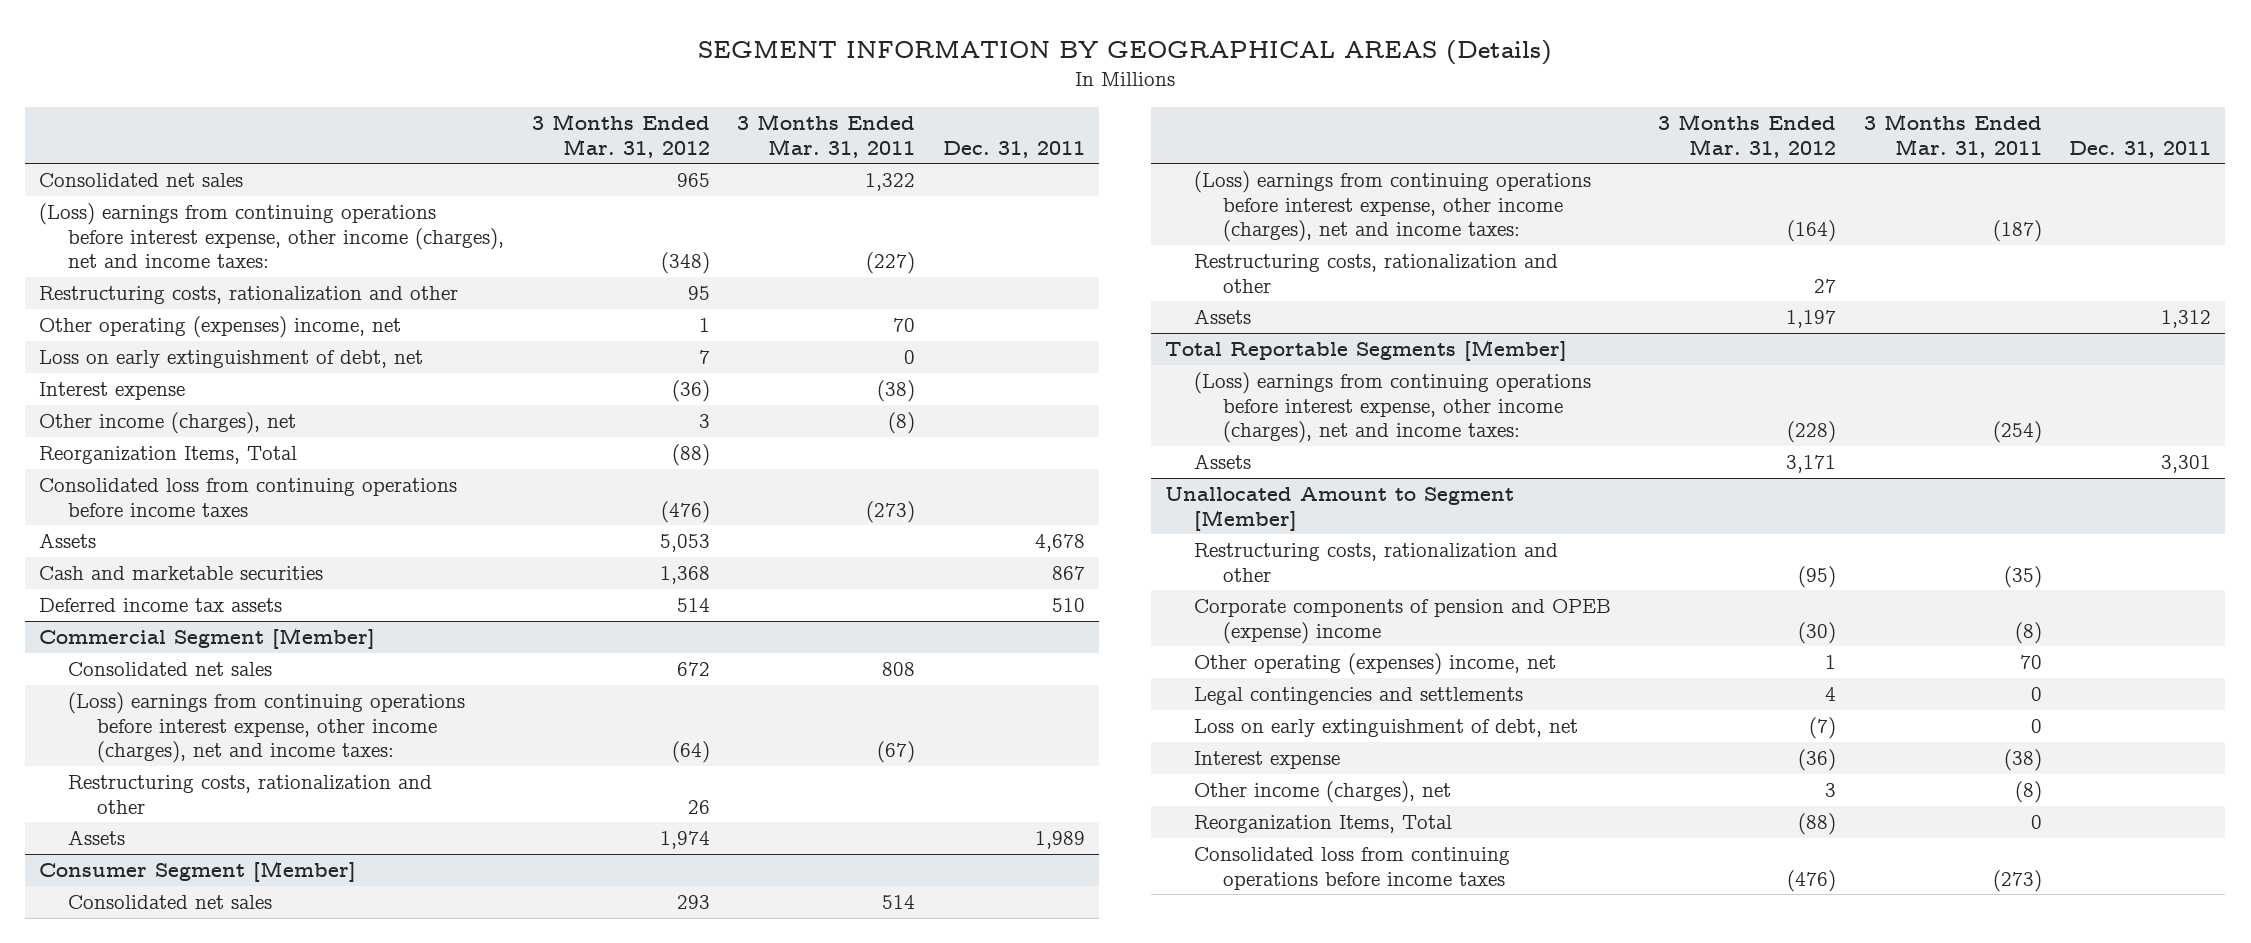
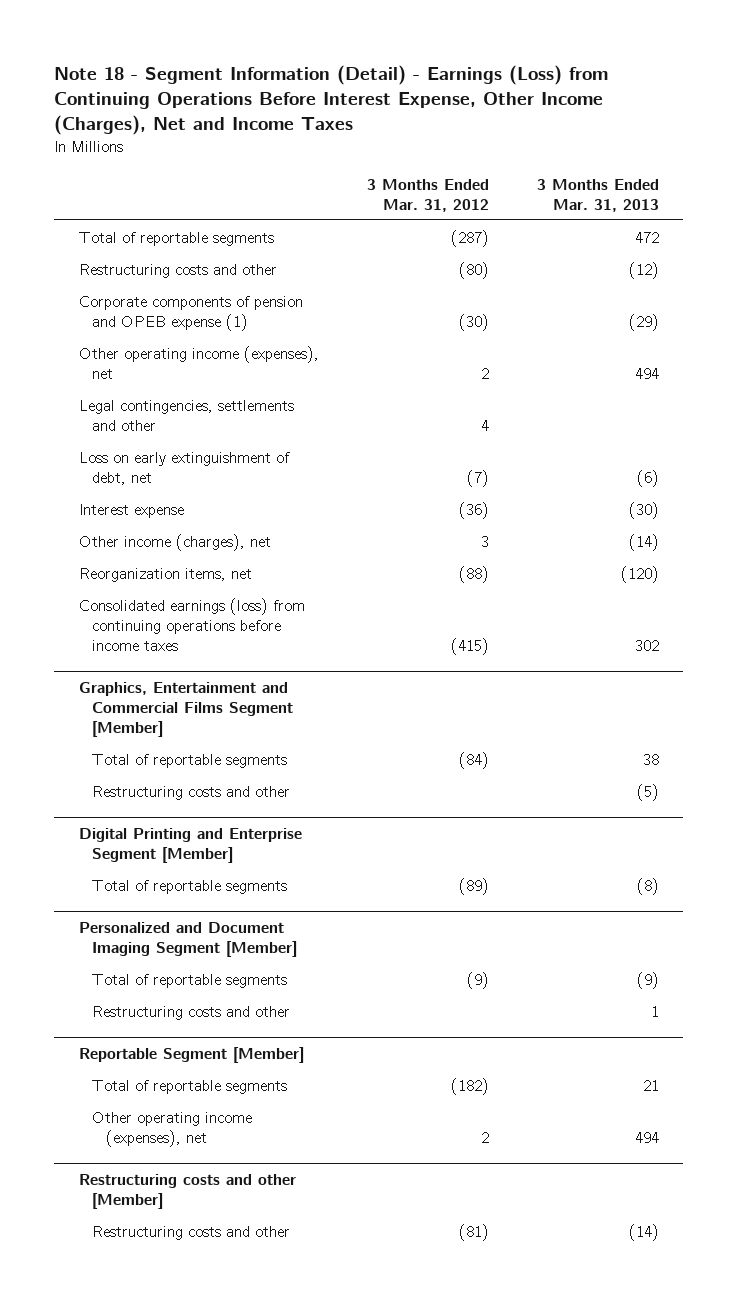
- SEGMENT INFORMATION BY GEOGRAPHICAL AREAS (Details)
+ Note 18 - Segment Information (Detail) - Earnings (Loss) from Continuing Operations Before Interest Expense, Other Income (Charges), Net and Income Taxes
- | 3 Months Ended Mar. 31, 2012 | 3 Months Ended Mar. 31, 2011 | Dec. 31, 2011
+ | 3 Months Ended Mar. 31, 2012 | 3 Months Ended Mar. 31, 2013
- Consolidated net sales | 965 | 1,322 |
- (Loss) earnings from continuing operations before interest expense, other income (charges), net and income taxes: | (348) | (227) |
- Restructuring costs, rationalization and other | 95 | |
- Other operating (expenses) income, net | 1 | 70 |
- Loss on early extinguishment of debt, net | 7 | 0 |
- Interest expense | (36) | (38) |
- Other income (charges), net | 3 | (8) |
- Reorganization Items, Total | (88) | |
- Consolidated loss from continuing operations before income taxes | (476) | (273) |
- Assets | 5,053 | | 4,678
- Cash and marketable securities | 1,368 | | 867
- Deferred income tax assets | 514 | | 510
- Commercial Segment [Member]
- Consolidated net sales | 672 | 808 |
- (Loss) earnings from continuing operations before interest expense, other income (charges), net and income taxes: | (64) | (67) |
- Restructuring costs, rationalization and other | 26 | |
- Assets | 1,974 | | 1,989
- Consumer Segment [Member]
- Consolidated net sales | 293 | 514 |
- (Loss) earnings from continuing operations before interest expense, other income (charges), net and income taxes: | (164) | (187) |
- Restructuring costs, rationalization and other | 27 | |
- Assets | 1,197 | | 1,312
- Total Reportable Segments [Member]
- (Loss) earnings from continuing operations before interest expense, other income (charges), net and income taxes: | (228) | (254) |
- Assets | 3,171 | | 3,301
- Unallocated Amount to Segment [Member]
- Restructuring costs, rationalization and other | (95) | (35) |
- Corporate components of pension and OPEB (expense) income | (30) | (8) |
- Other operating (expenses) income, net | 1 | 70 |
- Legal contingencies and settlements | 4 | 0 |
+ Total of reportable segments | (287) | 472
+ Restructuring costs and other | (80) | (12)
+ Corporate components of pension and OPEB expense (1) | (30) | (29)
+ Other operating income (expenses), net | 2 | 494
+ Legal contingencies, settlements and other | 4 |
- Reorganization Items, Total | (88) | 0 |
- Consolidated loss from continuing operations before income taxes | (476) | (273) |
+ Reorganization items, net | (88) | (120)
+ Consolidated earnings (loss) from continuing operations before income taxes | (415) | 302
+ Graphics, Entertainment and Commercial Films Segment [Member]
+ Total of reportable segments | (84) | 38
+ Restructuring costs and other | | (5)
+ Digital Printing and Enterprise Segment [Member]
+ Total of reportable segments | (89) | (8)
+ Personalized and Document Imaging Segment [Member]
+ Total of reportable segments | (9) | (9)
+ Restructuring costs and other | | 1
+ Reportable Segment [Member]
+ Total of reportable segments | (182) | 21
+ Other operating income (expenses), net | 2 | 494
+ Restructuring costs and other [Member]
+ Restructuring costs and other | (81) | (14)

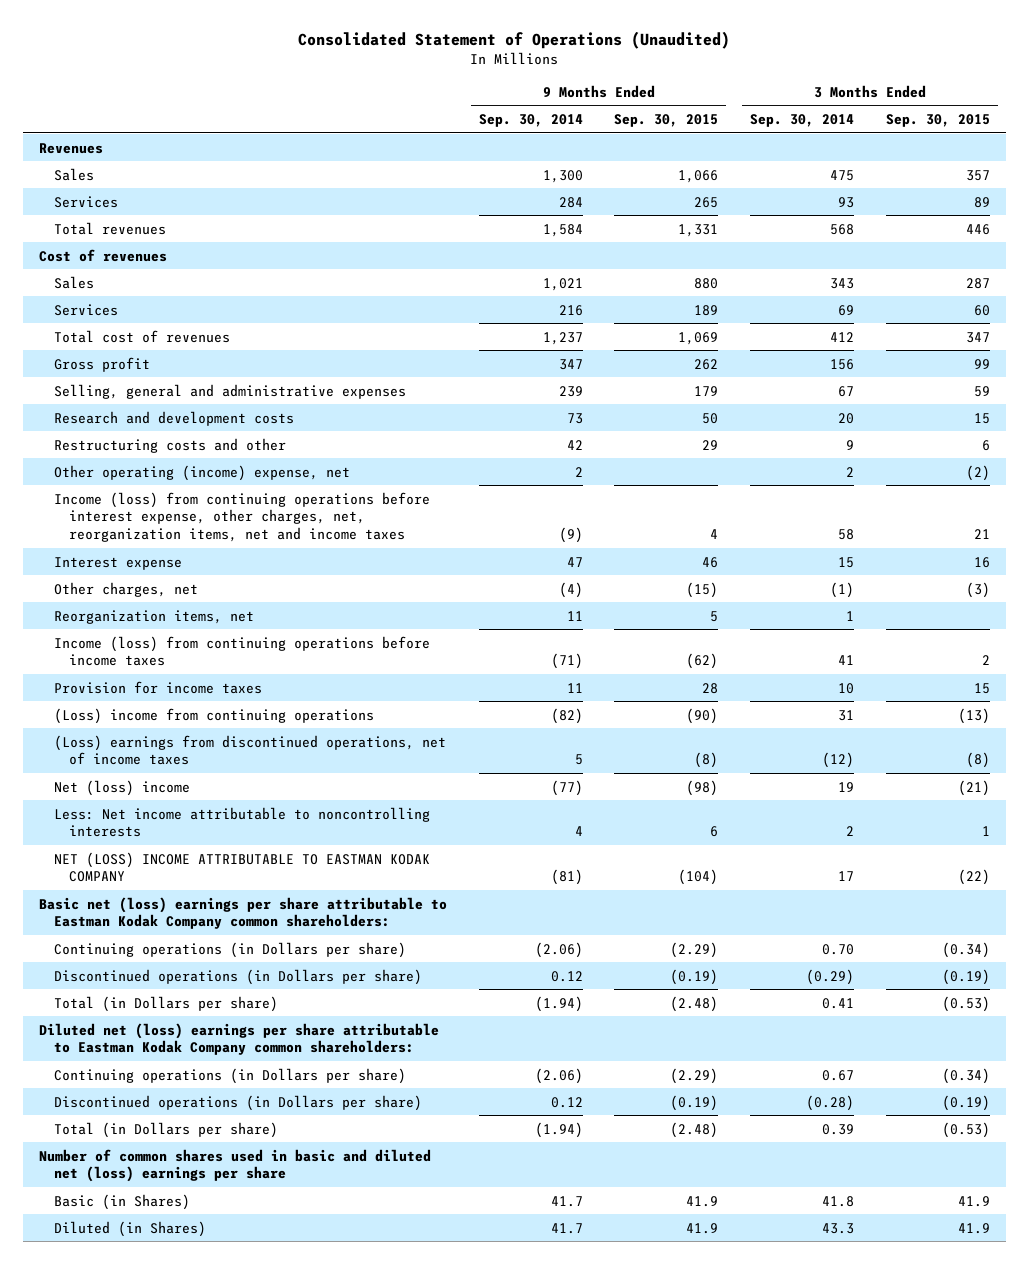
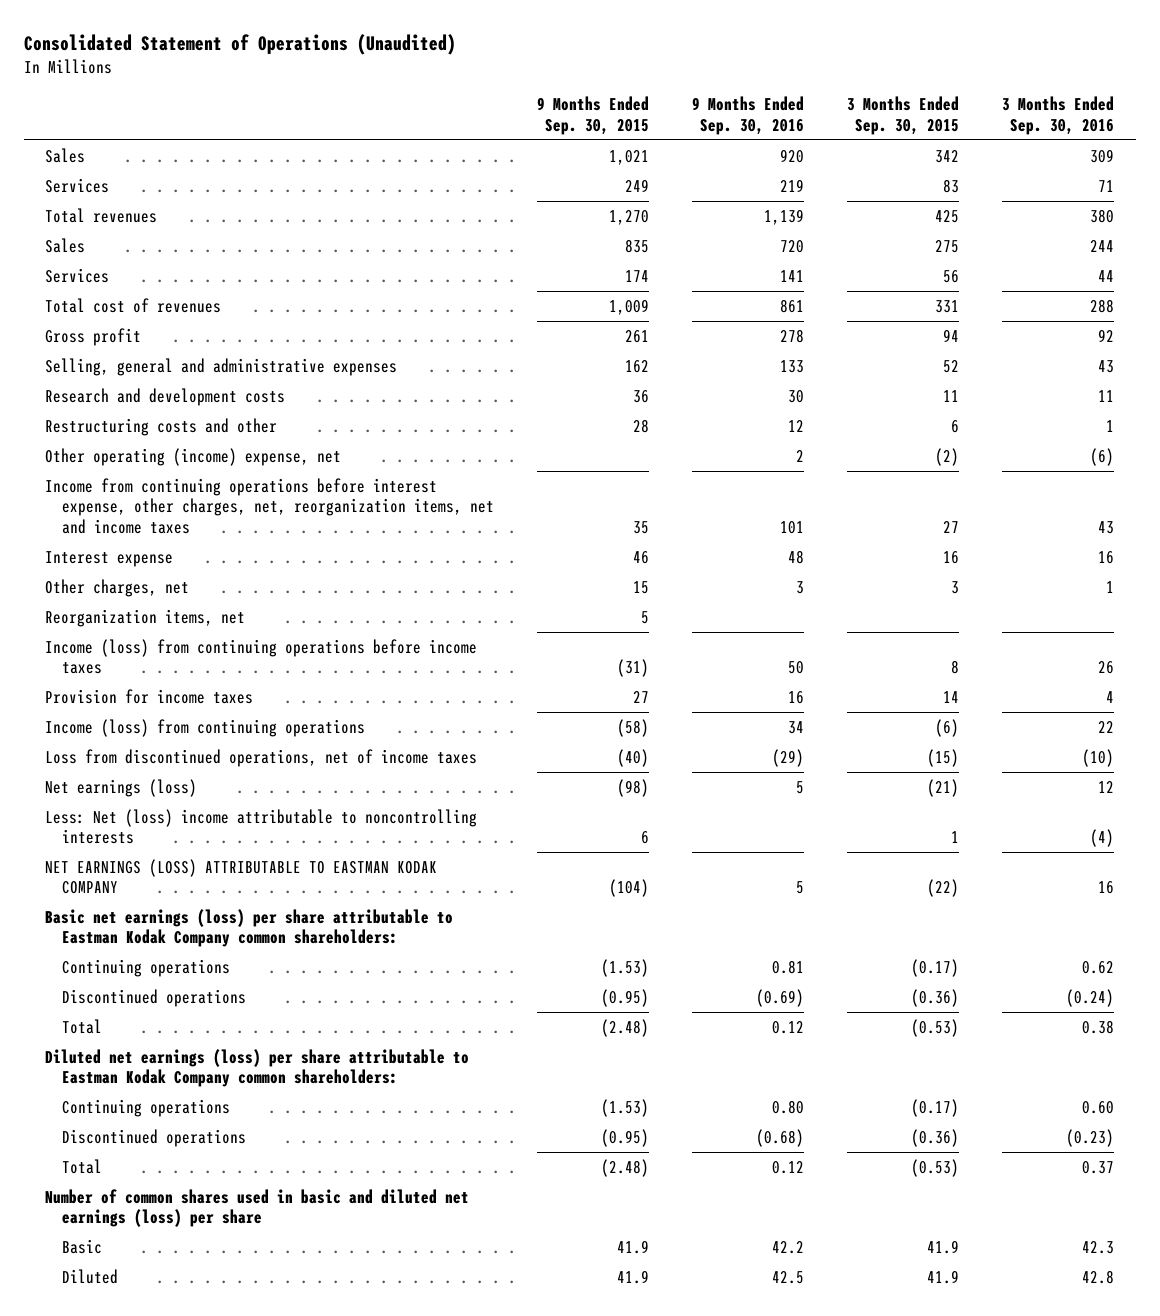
- | 9 Months Ended Sep. 30, 2014 | 9 Months Ended Sep. 30, 2015 | 3 Months Ended Sep. 30, 2014 | 3 Months Ended Sep. 30, 2015
+ | 9 Months Ended Sep. 30, 2015 | 9 Months Ended Sep. 30, 2016 | 3 Months Ended Sep. 30, 2015 | 3 Months Ended Sep. 30, 2016
- Revenues
- Sales | 1,300 | 1,066 | 475 | 357
- Services | 284 | 265 | 93 | 89
- Total revenues | 1,584 | 1,331 | 568 | 446
- Cost of revenues
- Sales | 1,021 | 880 | 343 | 287
- Services | 216 | 189 | 69 | 60
- Total cost of revenues | 1,237 | 1,069 | 412 | 347
- Gross profit | 347 | 262 | 156 | 99
- Selling, general and administrative expenses | 239 | 179 | 67 | 59
- Research and development costs | 73 | 50 | 20 | 15
- Restructuring costs and other | 42 | 29 | 9 | 6
+ Sales | 1,021 | 920 | 342 | 309
+ Services | 249 | 219 | 83 | 71
+ Total revenues | 1,270 | 1,139 | 425 | 380
+ Sales | 835 | 720 | 275 | 244
+ Services | 174 | 141 | 56 | 44
+ Total cost of revenues | 1,009 | 861 | 331 | 288
+ Gross profit | 261 | 278 | 94 | 92
+ Selling, general and administrative expenses | 162 | 133 | 52 | 43
+ Research and development costs | 36 | 30 | 11 | 11
+ Restructuring costs and other | 28 | 12 | 6 | 1
- Income (loss) from continuing operations before interest expense, other charges, net, reorganization items, net and income taxes | (9) | 4 | 58 | 21
+ Income from continuing operations before interest expense, other charges, net, reorganization items, net and income taxes | 35 | 101 | 27 | 43
- Other charges, net | (4) | (15) | (1) | (3)
+ Other charges, net | 15 | 3 | 3 | 1
- Income (loss) from continuing operations before income taxes | (71) | (62) | 41 | 2
- Provision for income taxes | 11 | 28 | 10 | 15
- (Loss) income from continuing operations | (82) | (90) | 31 | (13)
- (Loss) earnings from discontinued operations, net of income taxes | 5 | (8) | (12) | (8)
- Net (loss) income | (77) | (98) | 19 | (21)
- Less: Net income attributable to noncontrolling interests | 4 | 6 | 2 | 1
- NET (LOSS) INCOME ATTRIBUTABLE TO EASTMAN KODAK COMPANY | (81) | (104) | 17 | (22)
- Basic net (loss) earnings per share attributable to Eastman Kodak Company common shareholders:
- Continuing operations (in Dollars per share) | (2.06) | (2.29) | 0.70 | (0.34)
- Discontinued operations (in Dollars per share) | 0.12 | (0.19) | (0.29) | (0.19)
- Total (in Dollars per share) | (1.94) | (2.48) | 0.41 | (0.53)
- Diluted net (loss) earnings per share attributable to Eastman Kodak Company common shareholders:
- Continuing operations (in Dollars per share) | (2.06) | (2.29) | 0.67 | (0.34)
- Discontinued operations (in Dollars per share) | 0.12 | (0.19) | (0.28) | (0.19)
- Total (in Dollars per share) | (1.94) | (2.48) | 0.39 | (0.53)
- Number of common shares used in basic and diluted net (loss) earnings per share
- Basic (in Shares) | 41.7 | 41.9 | 41.8 | 41.9
- Diluted (in Shares) | 41.7 | 41.9 | 43.3 | 41.9
+ Income (loss) from continuing operations before income taxes | (31) | 50 | 8 | 26
+ Provision for income taxes | 27 | 16 | 14 | 4
+ Income (loss) from continuing operations | (58) | 34 | (6) | 22
+ Loss from discontinued operations, net of income taxes | (40) | (29) | (15) | (10)
+ Net earnings (loss) | (98) | 5 | (21) | 12
+ Less: Net (loss) income attributable to noncontrolling interests | 6 | | 1 | (4)
+ NET EARNINGS (LOSS) ATTRIBUTABLE TO EASTMAN KODAK COMPANY | (104) | 5 | (22) | 16
+ Basic net earnings (loss) per share attributable to Eastman Kodak Company common shareholders:
+ Continuing operations | (1.53) | 0.81 | (0.17) | 0.62
+ Discontinued operations | (0.95) | (0.69) | (0.36) | (0.24)
+ Total | (2.48) | 0.12 | (0.53) | 0.38
+ Diluted net earnings (loss) per share attributable to Eastman Kodak Company common shareholders:
+ Continuing operations | (1.53) | 0.80 | (0.17) | 0.60
+ Discontinued operations | (0.95) | (0.68) | (0.36) | (0.23)
+ Total | (2.48) | 0.12 | (0.53) | 0.37
+ Number of common shares used in basic and diluted net earnings (loss) per share
+ Basic | 41.9 | 42.2 | 41.9 | 42.3
+ Diluted | 41.9 | 42.5 | 41.9 | 42.8

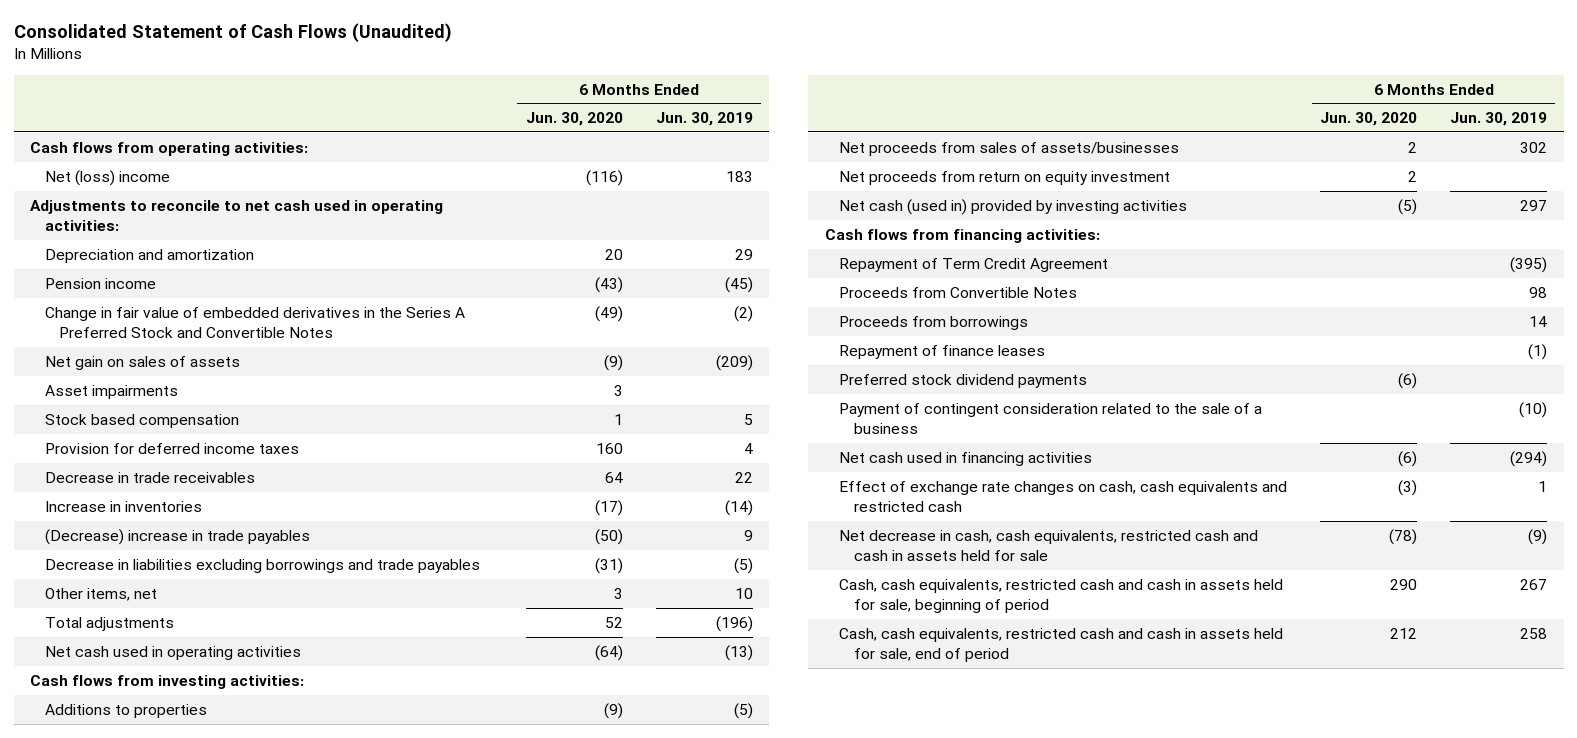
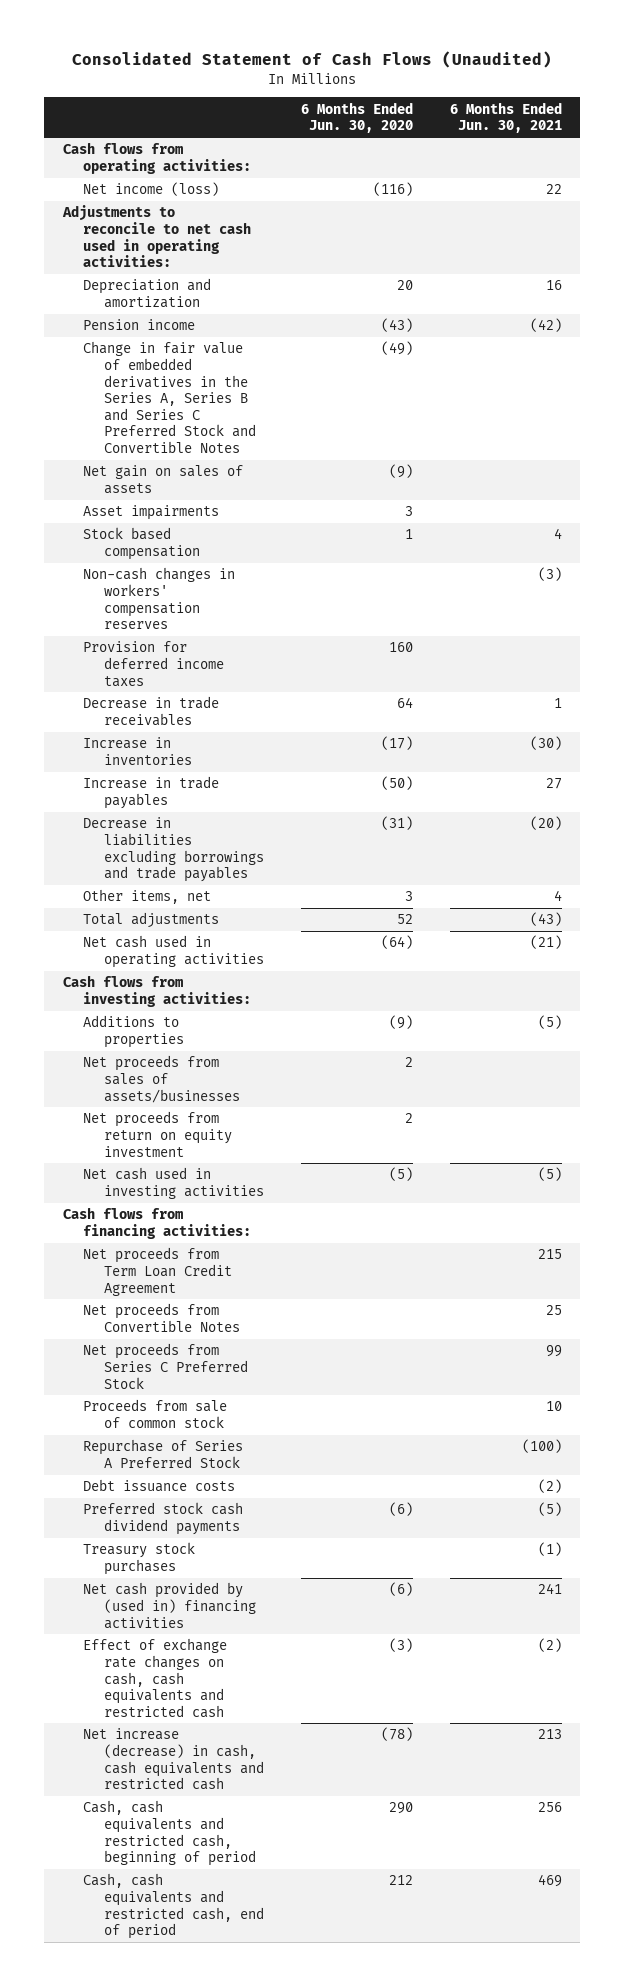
- | 6 Months Ended Jun. 30, 2020 | 6 Months Ended Jun. 30, 2019
+ | 6 Months Ended Jun. 30, 2020 | 6 Months Ended Jun. 30, 2021
- Net (loss) income | (116) | 183
+ Net income (loss) | (116) | 22
- Change in fair value of embedded derivatives in the Series A Preferred Stock and Convertible Notes | (49) | (2)
+ Change in fair value of embedded derivatives in the Series A, Series B and Series C Preferred Stock and Convertible Notes | (49) |
+ Non-cash changes in workers' compensation reserves | | (3)
- (Decrease) increase in trade payables | (50) | 9
+ Increase in trade payables | (50) | 27
- Net cash (used in) provided by investing activities | (5) | 297
+ Net cash used in investing activities | (5) | (5)
- Repayment of Term Credit Agreement | | (395)
- Proceeds from Convertible Notes | | 98
- Proceeds from borrowings | | 14
- Repayment of finance leases | | (1)
- Preferred stock dividend payments | (6) |
- Payment of contingent consideration related to the sale of a business | | (10)
- Net cash used in financing activities | (6) | (294)
+ Net proceeds from Term Loan Credit Agreement | | 215
+ Net proceeds from Convertible Notes | | 25
+ Net proceeds from Series C Preferred Stock | | 99
+ Proceeds from sale of common stock | | 10
+ Repurchase of Series A Preferred Stock | | (100)
+ Debt issuance costs | | (2)
+ Preferred stock cash dividend payments | (6) | (5)
+ Treasury stock purchases | | (1)
+ Net cash provided by (used in) financing activities | (6) | 241
- Net decrease in cash, cash equivalents, restricted cash and cash in assets held for sale | (78) | (9)
- Cash, cash equivalents, restricted cash and cash in assets held for sale, beginning of period | 290 | 267
- Cash, cash equivalents, restricted cash and cash in assets held for sale, end of period | 212 | 258
+ Net increase (decrease) in cash, cash equivalents and restricted cash | (78) | 213
+ Cash, cash equivalents and restricted cash, beginning of period | 290 | 256
+ Cash, cash equivalents and restricted cash, end of period | 212 | 469

